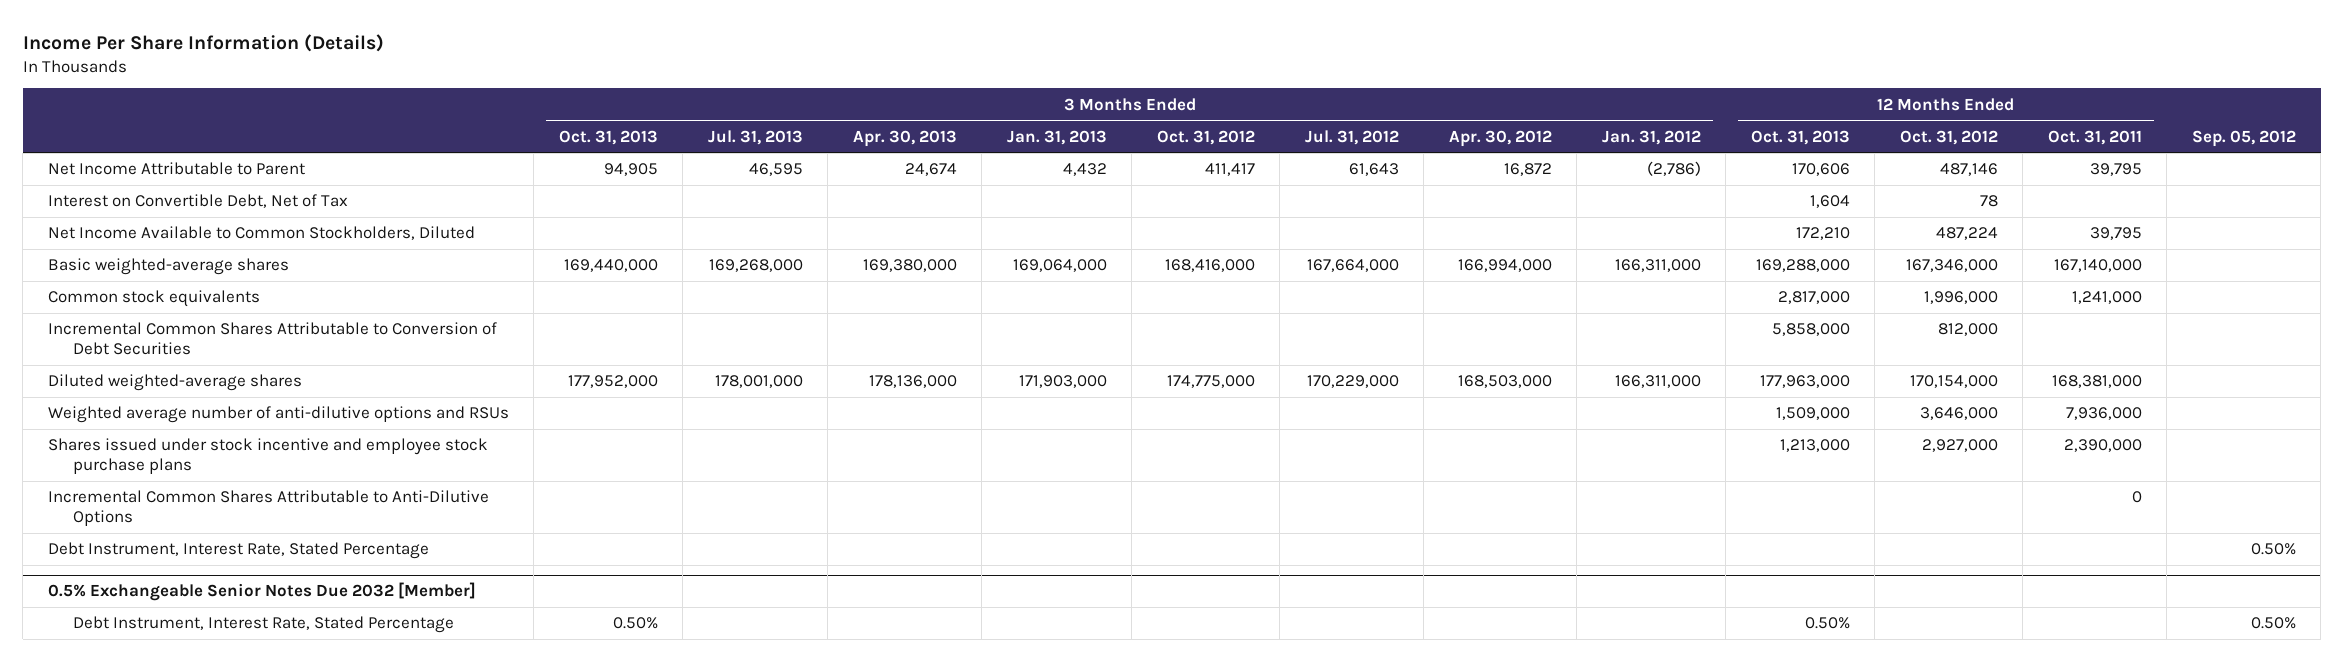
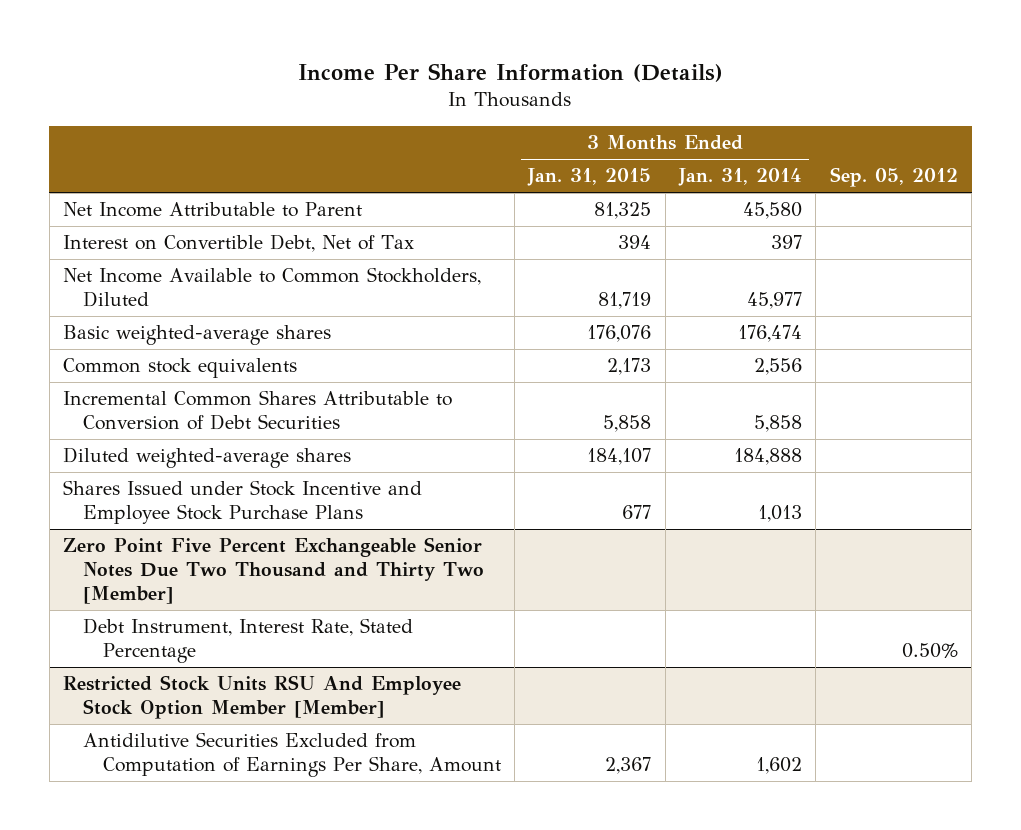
- | 3 Months Ended Oct. 31, 2013 | 3 Months Ended Jul. 31, 2013 | 3 Months Ended Apr. 30, 2013 | 3 Months Ended Jan. 31, 2013 | 3 Months Ended Oct. 31, 2012 | 3 Months Ended Jul. 31, 2012 | 3 Months Ended Apr. 30, 2012 | 3 Months Ended Jan. 31, 2012 | 12 Months Ended Oct. 31, 2013 | 12 Months Ended Oct. 31, 2012 | 12 Months Ended Oct. 31, 2011 | Sep. 05, 2012
+ | 3 Months Ended Jan. 31, 2015 | 3 Months Ended Jan. 31, 2014 | Sep. 05, 2012
- Weighted average number of anti-dilutive options and RSUs | | | | | | | | | 1,509,000 | 3,646,000 | 7,936,000 |
- Shares issued under stock incentive and employee stock purchase plans | | | | | | | | | 1,213,000 | 2,927,000 | 2,390,000 |
- Incremental Common Shares Attributable to Anti-Dilutive Options | | | | | | | | | | | 0 |
- Debt Instrument, Interest Rate, Stated Percentage | | | | | | | | | | | | 0.50%
- 0.5% Exchangeable Senior Notes Due 2032 [Member]
+ Shares Issued under Stock Incentive and Employee Stock Purchase Plans | 677 | 1,013 |
+ Zero Point Five Percent Exchangeable Senior Notes Due Two Thousand and Thirty Two [Member]
+ Restricted Stock Units RSU And Employee Stock Option Member [Member]
+ Antidilutive Securities Excluded from Computation of Earnings Per Share, Amount | 2,367 | 1,602 |

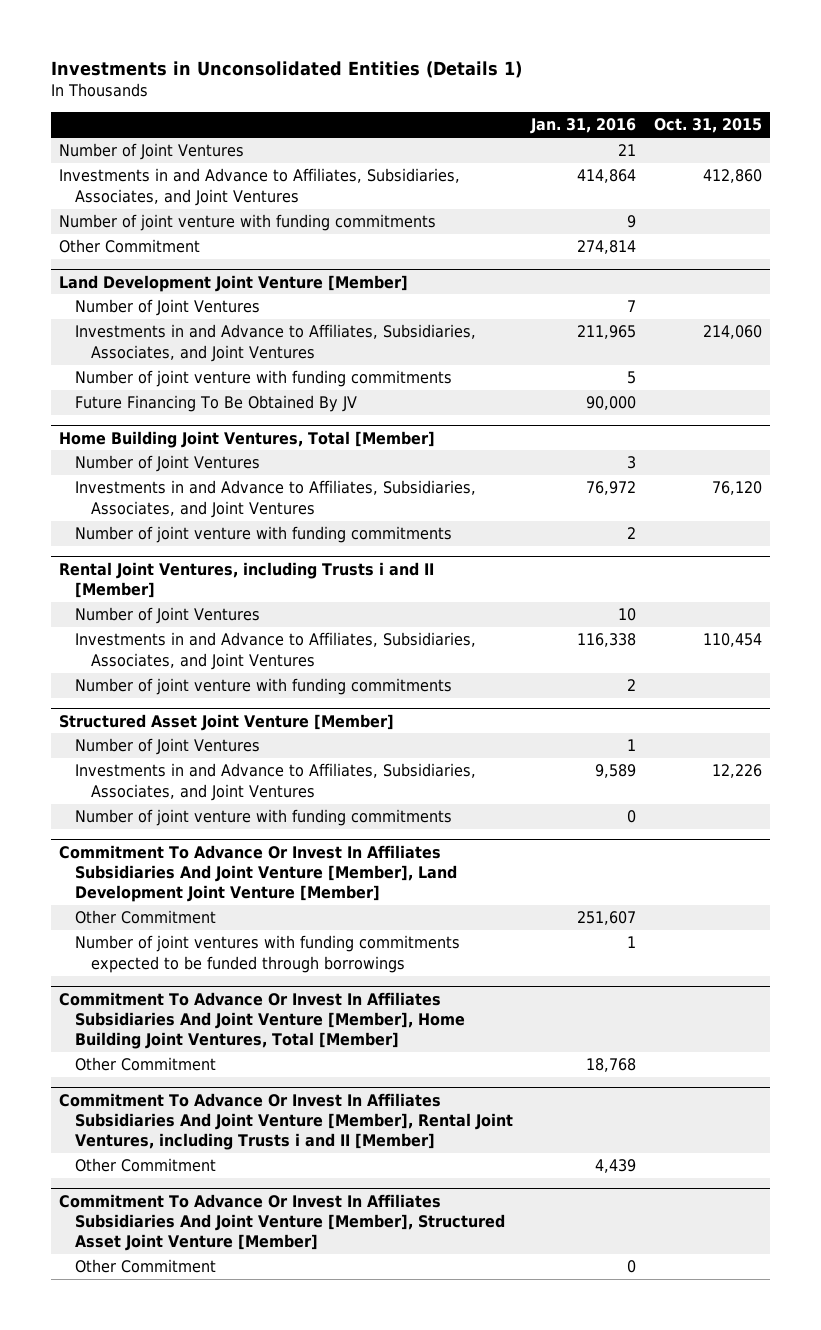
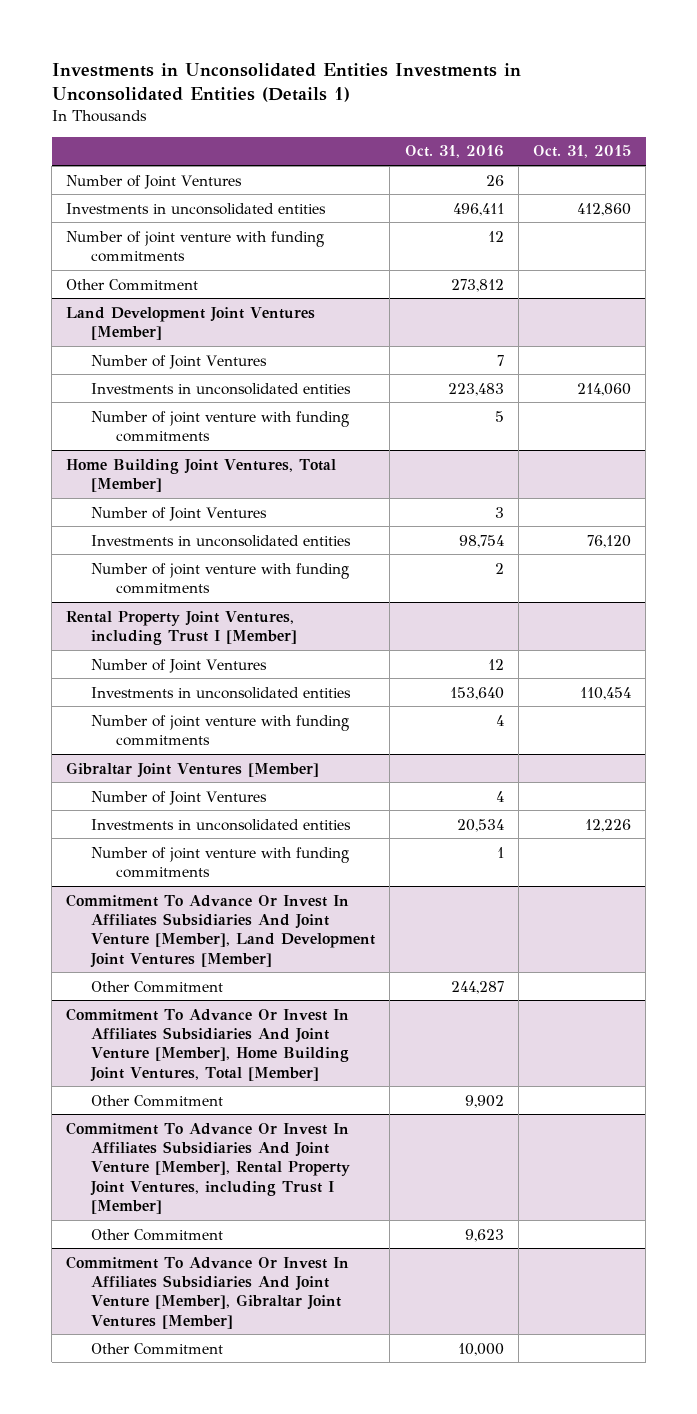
- Investments in Unconsolidated Entities (Details 1)
+ Investments in Unconsolidated Entities Investments in Unconsolidated Entities (Details 1)
- | Jan. 31, 2016 | Oct. 31, 2015
+ | Oct. 31, 2016 | Oct. 31, 2015
- Investments in and Advance to Affiliates, Subsidiaries, Associates, and Joint Ventures | 414,864 | 412,860
+ Investments in unconsolidated entities | 496,411 | 412,860
- Land Development Joint Venture [Member]
+ Land Development Joint Ventures [Member]
- Investments in and Advance to Affiliates, Subsidiaries, Associates, and Joint Ventures | 211,965 | 214,060
+ Investments in unconsolidated entities | 223,483 | 214,060
- Future Financing To Be Obtained By JV | 90,000 |
@ Home Building Joint Ventures, Total [Member]
- Investments in and Advance to Affiliates, Subsidiaries, Associates, and Joint Ventures | 76,972 | 76,120
+ Investments in unconsolidated entities | 98,754 | 76,120
- Rental Joint Ventures, including Trusts i and II [Member]
+ Rental Property Joint Ventures, including Trust I [Member]
- Investments in and Advance to Affiliates, Subsidiaries, Associates, and Joint Ventures | 116,338 | 110,454
+ Investments in unconsolidated entities | 153,640 | 110,454
- Structured Asset Joint Venture [Member]
- Number of Joint Ventures | 1 |
- Investments in and Advance to Affiliates, Subsidiaries, Associates, and Joint Ventures | 9,589 | 12,226
- Number of joint venture with funding commitments | 0 |
- Commitment To Advance Or Invest In Affiliates Subsidiaries And Joint Venture [Member], Land Development Joint Venture [Member]
+ Gibraltar Joint Ventures [Member]
+ Number of Joint Ventures | 4 |
+ Investments in unconsolidated entities | 20,534 | 12,226
+ Number of joint venture with funding commitments | 1 |
+ Commitment To Advance Or Invest In Affiliates Subsidiaries And Joint Venture [Member], Land Development Joint Ventures [Member]
- Number of joint ventures with funding commitments expected to be funded through borrowings | 1 |
- Commitment To Advance Or Invest In Affiliates Subsidiaries And Joint Venture [Member], Rental Joint Ventures, including Trusts i and II [Member]
+ Commitment To Advance Or Invest In Affiliates Subsidiaries And Joint Venture [Member], Rental Property Joint Ventures, including Trust I [Member]
- Commitment To Advance Or Invest In Affiliates Subsidiaries And Joint Venture [Member], Structured Asset Joint Venture [Member]
+ Commitment To Advance Or Invest In Affiliates Subsidiaries And Joint Venture [Member], Gibraltar Joint Ventures [Member]

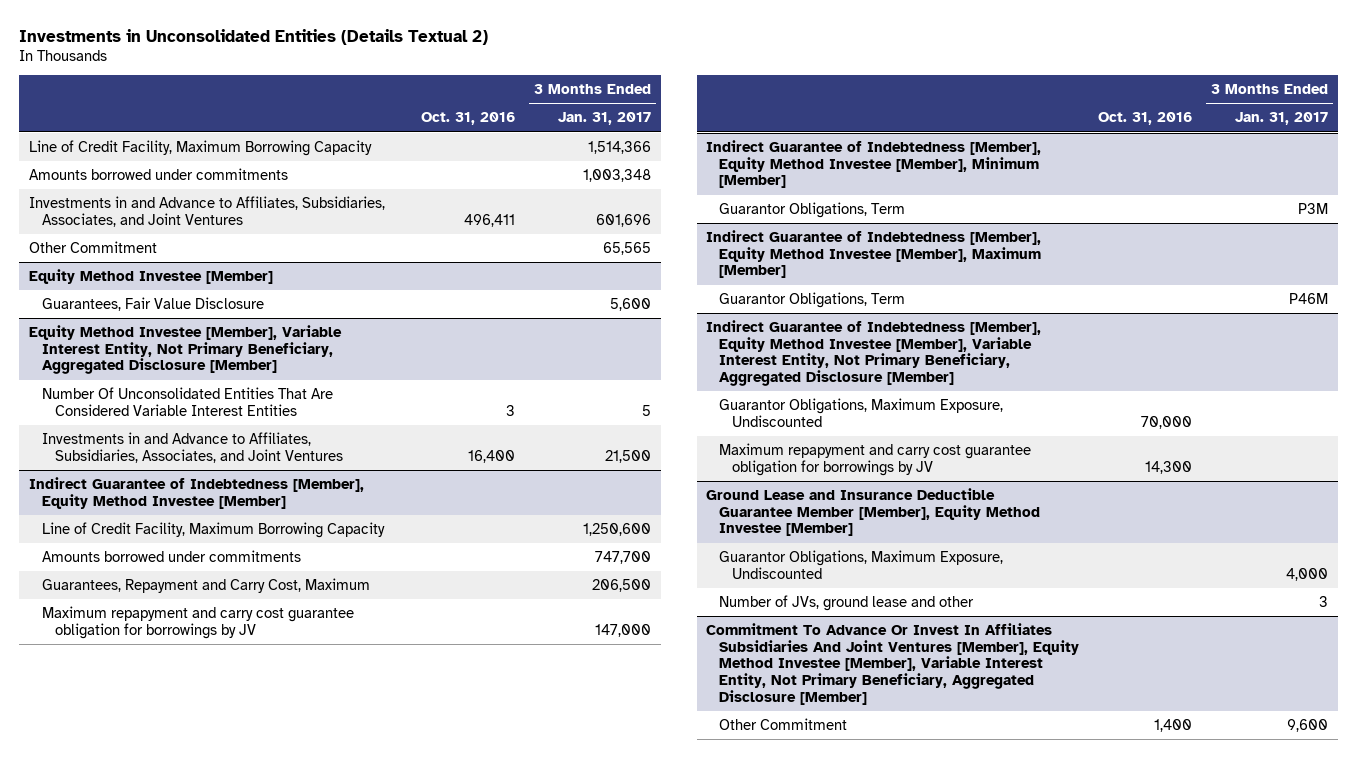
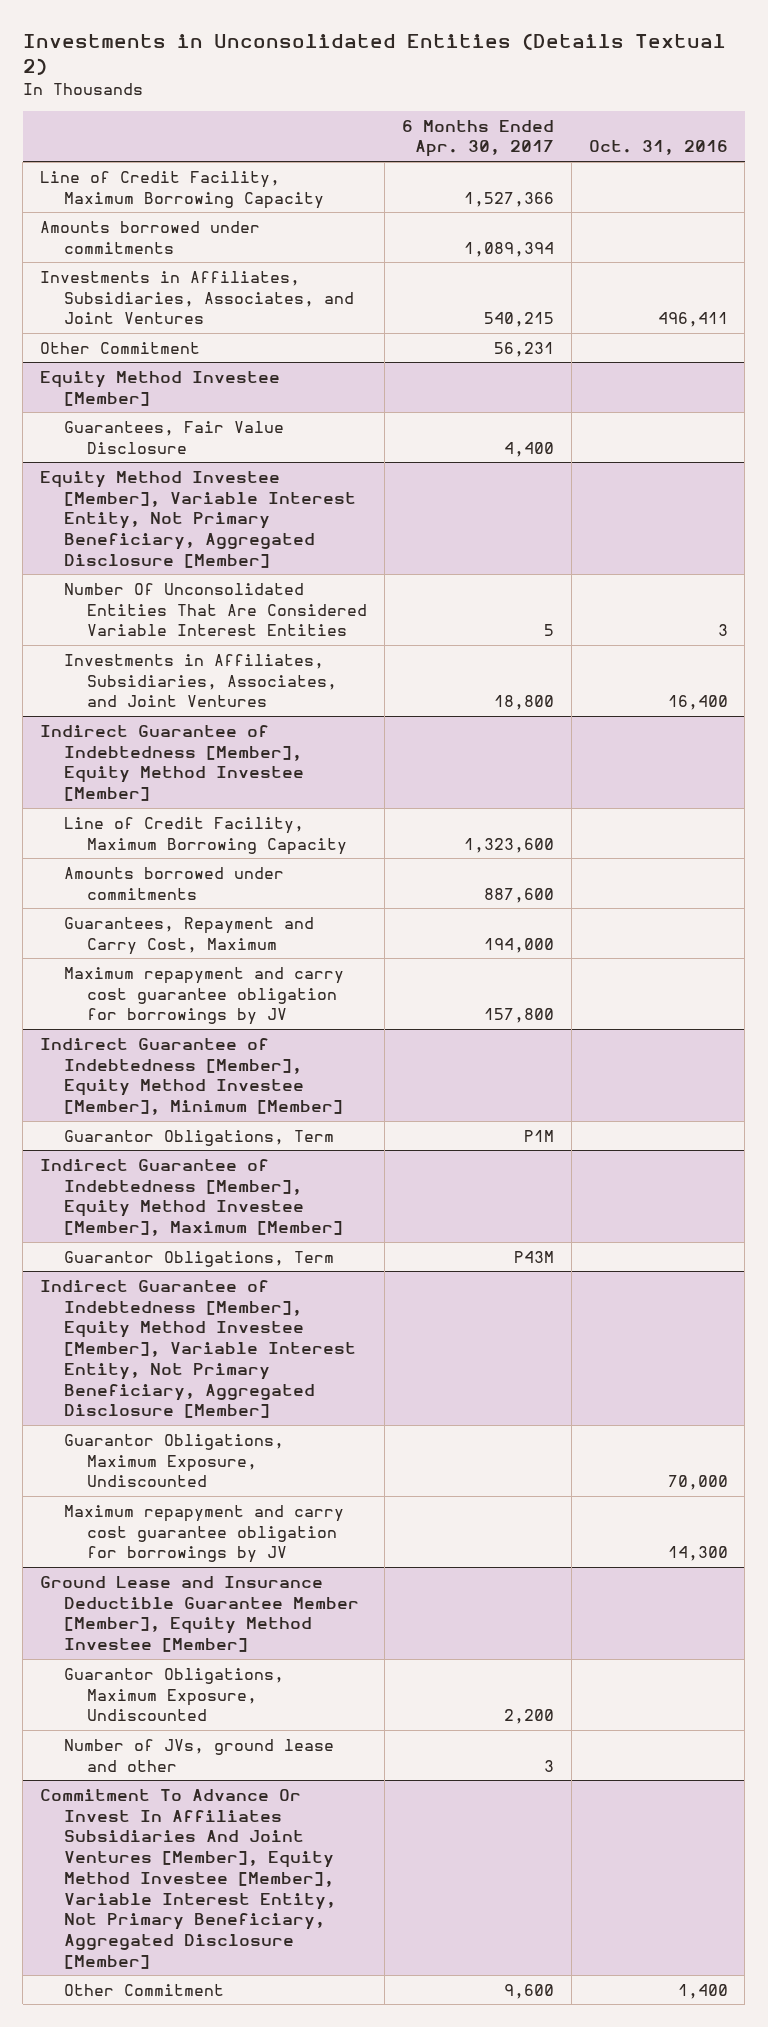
- | Oct. 31, 2016 | 3 Months Ended Jan. 31, 2017
+ | 6 Months Ended Apr. 30, 2017 | Oct. 31, 2016
- Investments in and Advance to Affiliates, Subsidiaries, Associates, and Joint Ventures | 496,411 | 601,696
+ Investments in Affiliates, Subsidiaries, Associates, and Joint Ventures | 540,215 | 496,411
@ Equity Method Investee [Member], Variable Interest Entity, Not Primary Beneficiary, Aggregated Disclosure [Member]
- Investments in and Advance to Affiliates, Subsidiaries, Associates, and Joint Ventures | 16,400 | 21,500
+ Investments in Affiliates, Subsidiaries, Associates, and Joint Ventures | 18,800 | 16,400

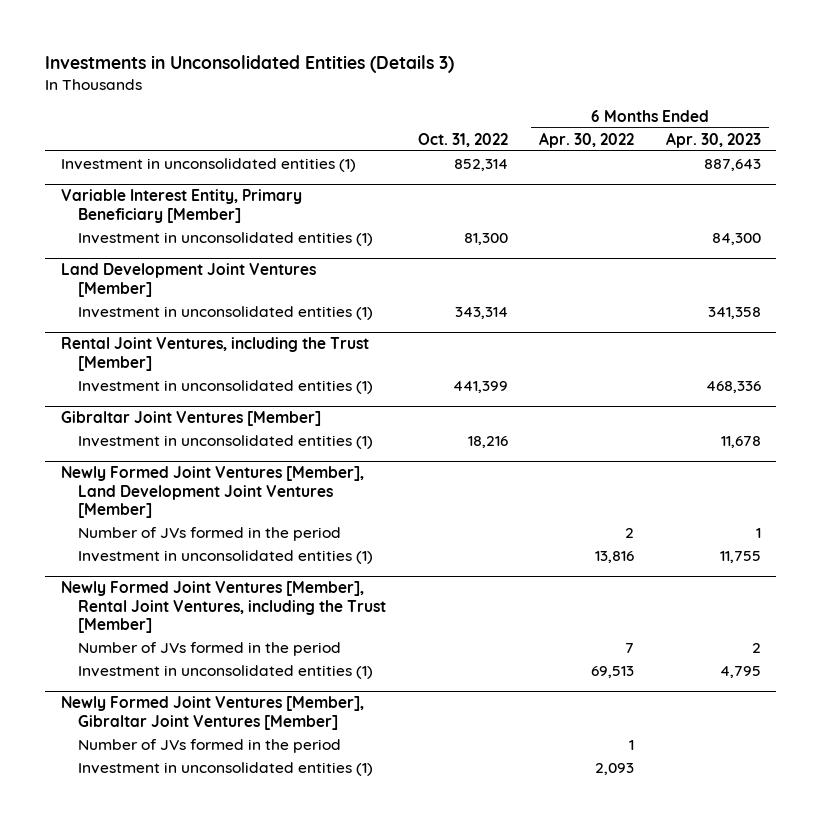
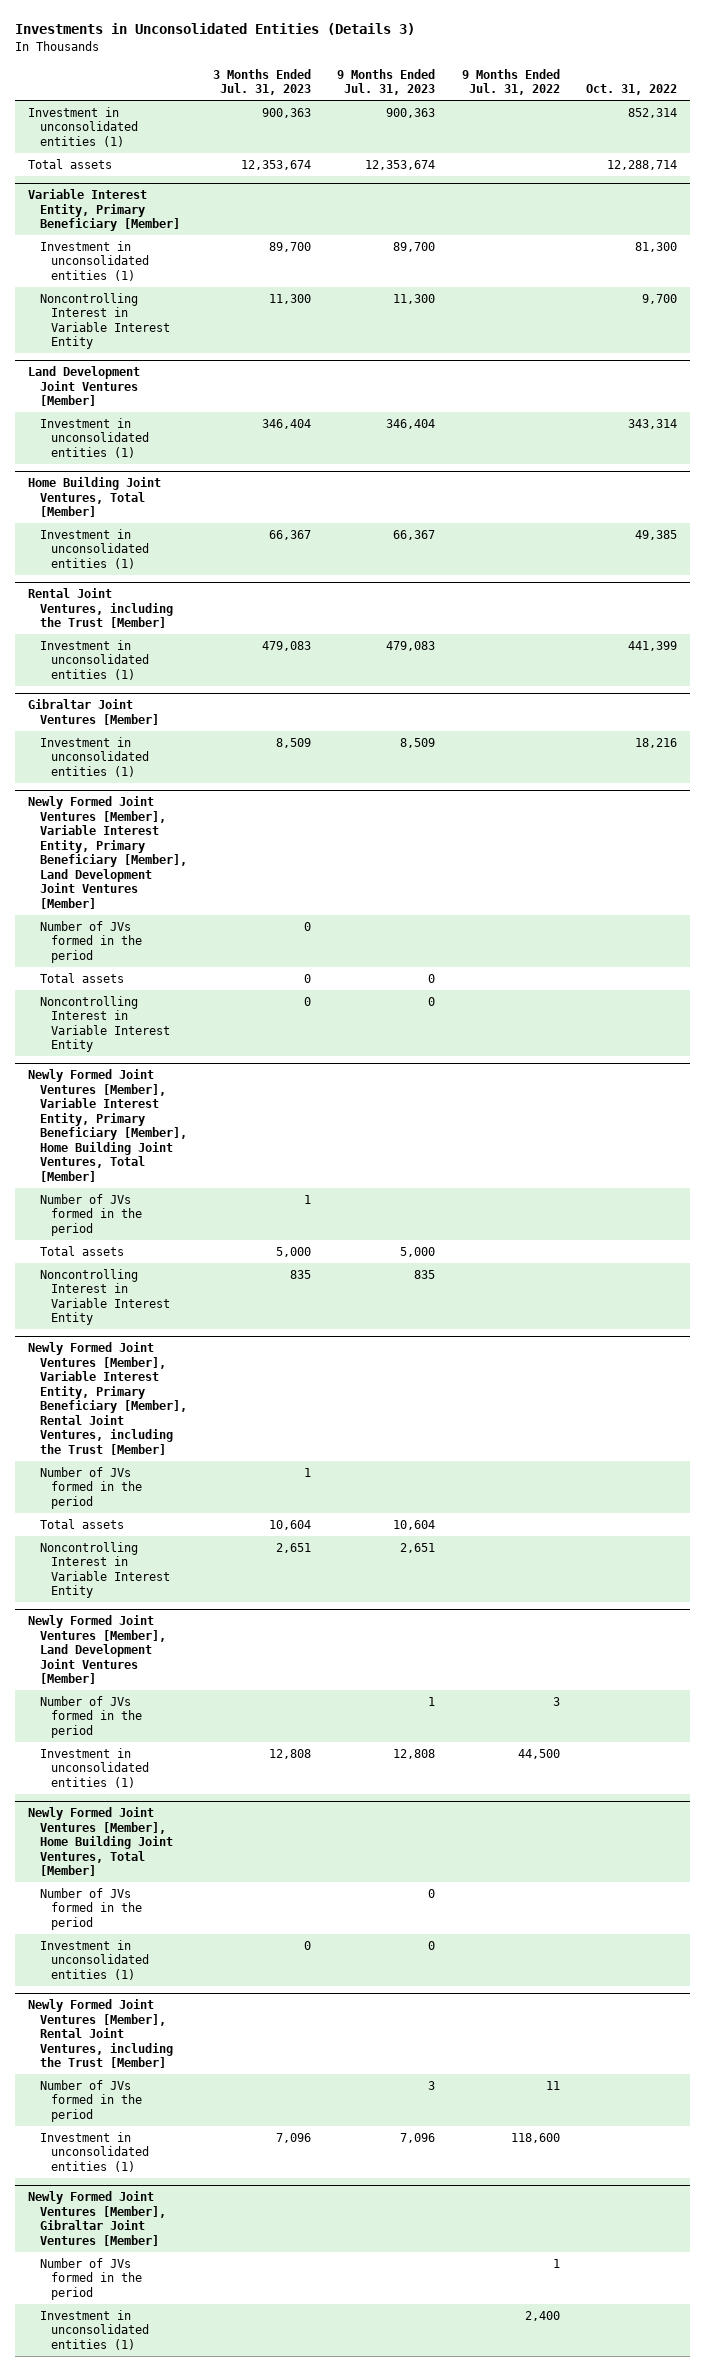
- | Oct. 31, 2022 | 6 Months Ended Apr. 30, 2022 | 6 Months Ended Apr. 30, 2023
+ | 3 Months Ended Jul. 31, 2023 | 9 Months Ended Jul. 31, 2023 | 9 Months Ended Jul. 31, 2022 | Oct. 31, 2022
+ Total assets | 12,353,674 | 12,353,674 | | 12,288,714
@ Variable Interest Entity, Primary Beneficiary [Member]
+ Noncontrolling Interest in Variable Interest Entity | 11,300 | 11,300 | | 9,700
+ Home Building Joint Ventures, Total [Member]
+ Investment in unconsolidated entities (1) | 66,367 | 66,367 | | 49,385
+ Newly Formed Joint Ventures [Member], Variable Interest Entity, Primary Beneficiary [Member], Land Development Joint Ventures [Member]
+ Number of JVs formed in the period | 0 | | |
+ Total assets | 0 | 0 | |
+ Noncontrolling Interest in Variable Interest Entity | 0 | 0 | |
+ Newly Formed Joint Ventures [Member], Variable Interest Entity, Primary Beneficiary [Member], Home Building Joint Ventures, Total [Member]
+ Number of JVs formed in the period | 1 | | |
+ Total assets | 5,000 | 5,000 | |
+ Noncontrolling Interest in Variable Interest Entity | 835 | 835 | |
+ Newly Formed Joint Ventures [Member], Variable Interest Entity, Primary Beneficiary [Member], Rental Joint Ventures, including the Trust [Member]
+ Number of JVs formed in the period | 1 | | |
+ Total assets | 10,604 | 10,604 | |
+ Noncontrolling Interest in Variable Interest Entity | 2,651 | 2,651 | |
+ Newly Formed Joint Ventures [Member], Home Building Joint Ventures, Total [Member]
+ Number of JVs formed in the period | | 0 | |
+ Investment in unconsolidated entities (1) | 0 | 0 | |

